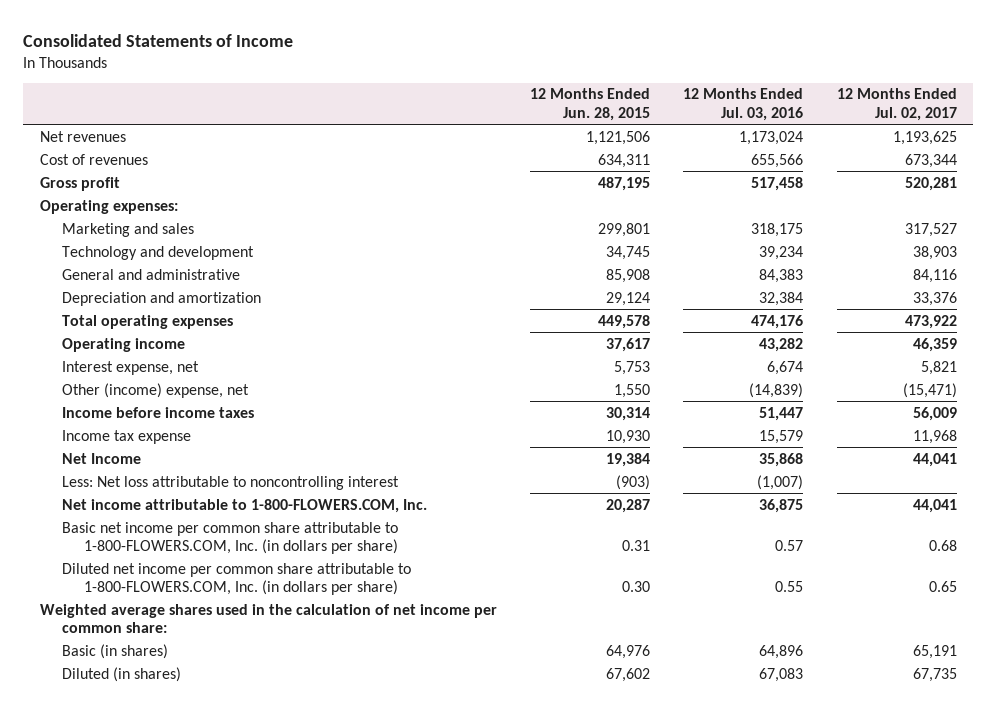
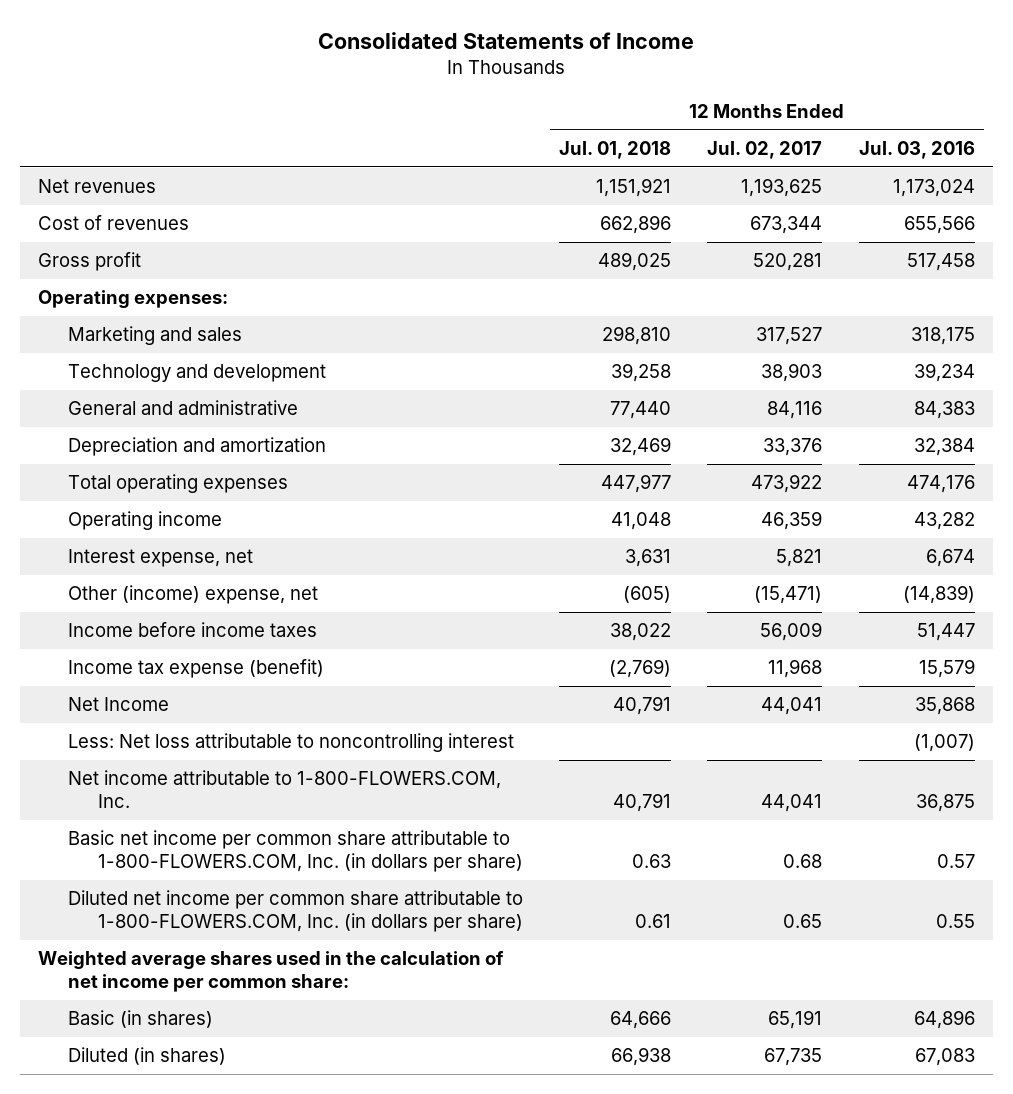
- | 12 Months Ended Jun. 28, 2015 | 12 Months Ended Jul. 03, 2016 | 12 Months Ended Jul. 02, 2017
+ | 12 Months Ended Jul. 01, 2018 | 12 Months Ended Jul. 02, 2017 | 12 Months Ended Jul. 03, 2016
- Income tax expense | 10,930 | 15,579 | 11,968
+ Income tax expense (benefit) | (2,769) | 11,968 | 15,579

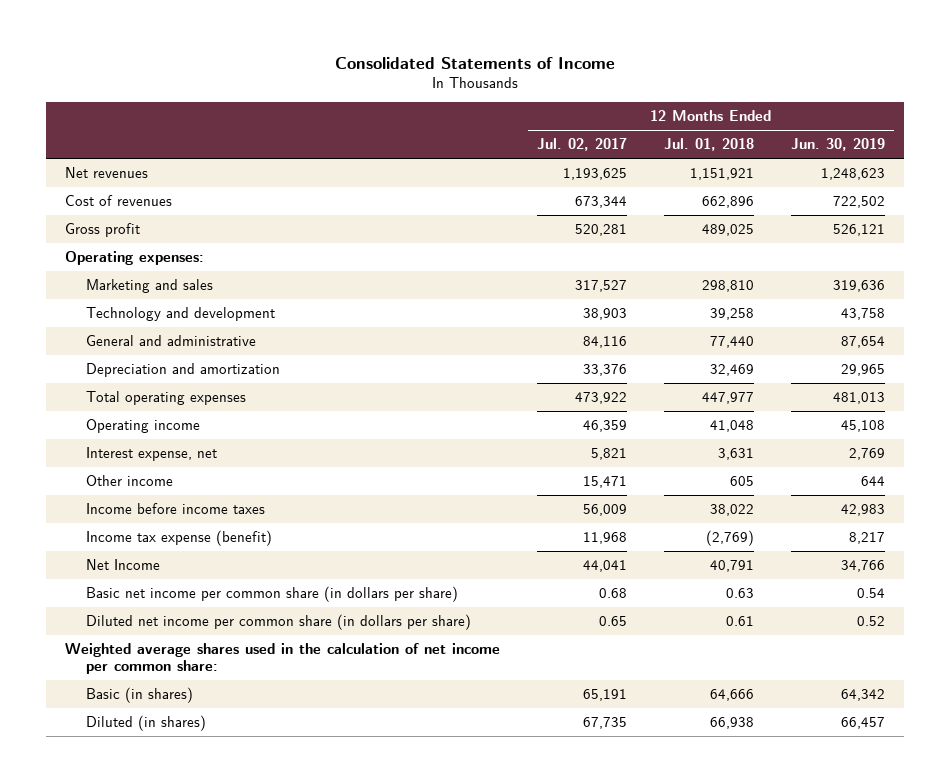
- | 12 Months Ended Jul. 01, 2018 | 12 Months Ended Jul. 02, 2017 | 12 Months Ended Jul. 03, 2016
+ | 12 Months Ended Jul. 02, 2017 | 12 Months Ended Jul. 01, 2018 | 12 Months Ended Jun. 30, 2019
- Other (income) expense, net | (605) | (15,471) | (14,839)
+ Other income | 15,471 | 605 | 644
- Less: Net loss attributable to noncontrolling interest | | | (1,007)
- Net income attributable to 1-800-FLOWERS.COM, Inc. | 40,791 | 44,041 | 36,875
- Basic net income per common share attributable to 1-800-FLOWERS.COM, Inc. (in dollars per share) | 0.63 | 0.68 | 0.57
- Diluted net income per common share attributable to 1-800-FLOWERS.COM, Inc. (in dollars per share) | 0.61 | 0.65 | 0.55
+ Basic net income per common share (in dollars per share) | 0.68 | 0.63 | 0.54
+ Diluted net income per common share (in dollars per share) | 0.65 | 0.61 | 0.52

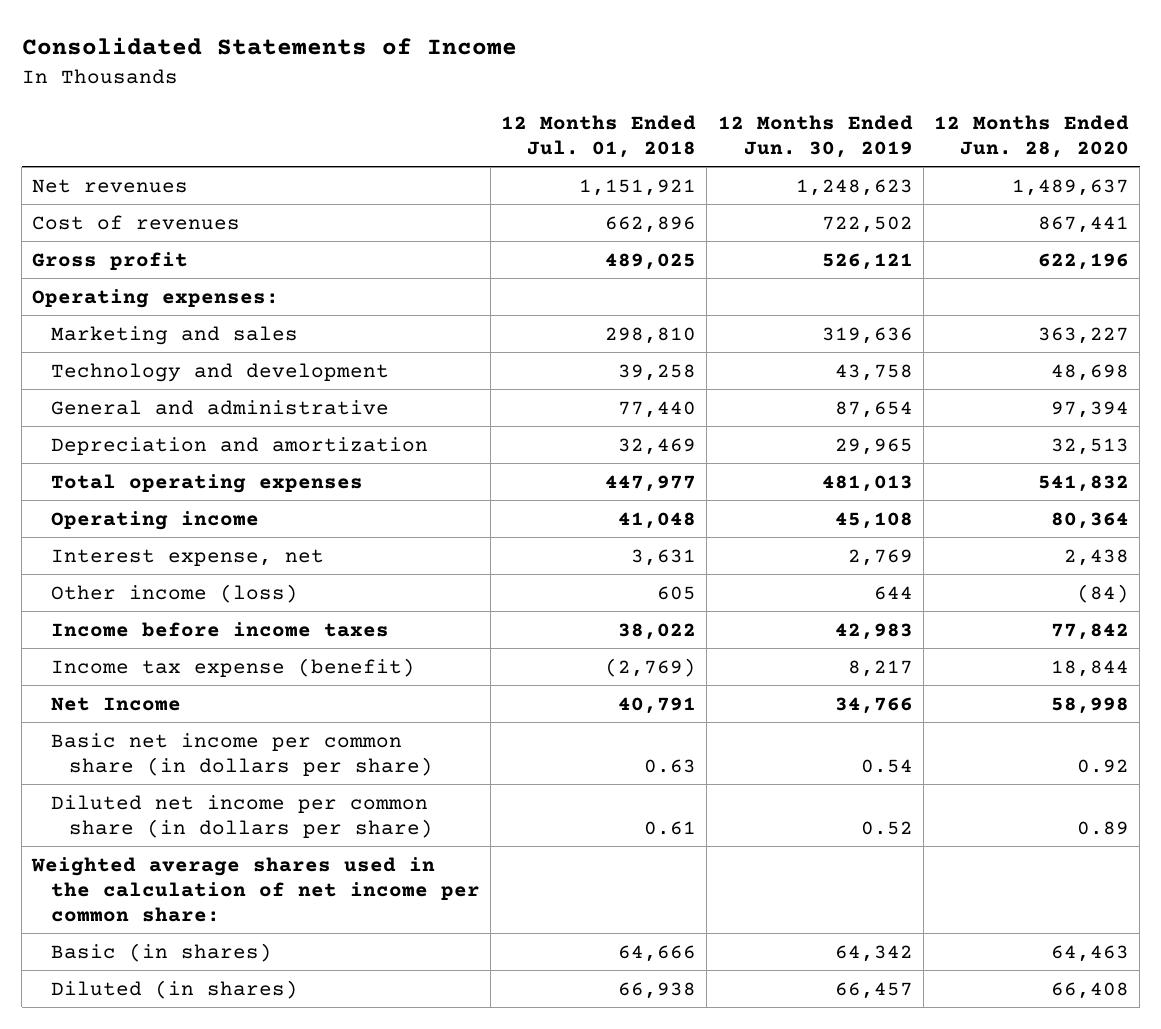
- | 12 Months Ended Jul. 02, 2017 | 12 Months Ended Jul. 01, 2018 | 12 Months Ended Jun. 30, 2019
+ | 12 Months Ended Jul. 01, 2018 | 12 Months Ended Jun. 30, 2019 | 12 Months Ended Jun. 28, 2020
- Other income | 15,471 | 605 | 644
+ Other income (loss) | 605 | 644 | (84)

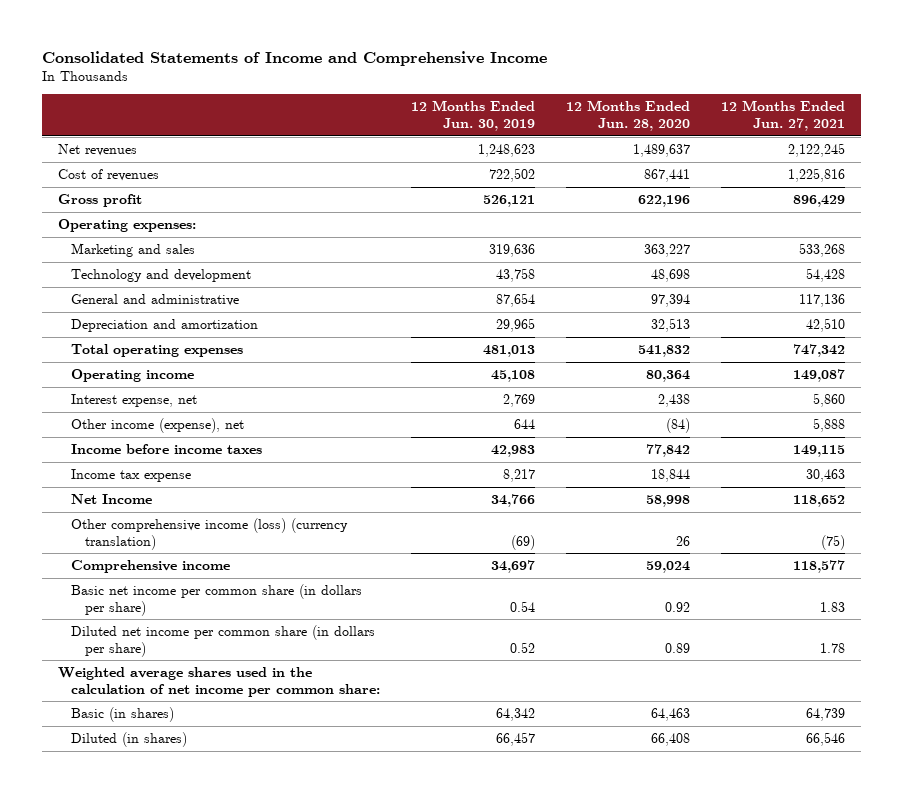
- Consolidated Statements of Income
+ Consolidated Statements of Income and Comprehensive Income
- | 12 Months Ended Jul. 01, 2018 | 12 Months Ended Jun. 30, 2019 | 12 Months Ended Jun. 28, 2020
+ | 12 Months Ended Jun. 30, 2019 | 12 Months Ended Jun. 28, 2020 | 12 Months Ended Jun. 27, 2021
- Other income (loss) | 605 | 644 | (84)
+ Other income (expense), net | 644 | (84) | 5,888
- Income tax expense (benefit) | (2,769) | 8,217 | 18,844
+ Income tax expense | 8,217 | 18,844 | 30,463
+ Other comprehensive income (loss) (currency translation) | (69) | 26 | (75)
+ Comprehensive income | 34,697 | 59,024 | 118,577

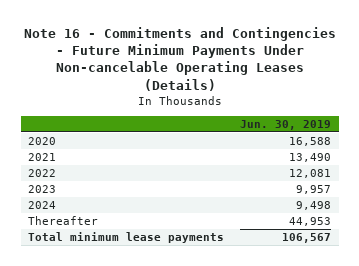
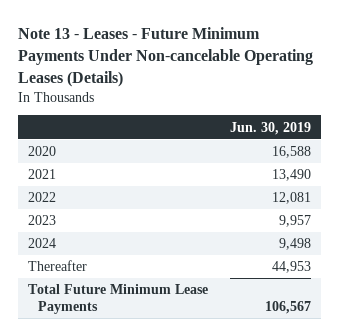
- Note 16 - Commitments and Contingencies - Future Minimum Payments Under Non-cancelable Operating Leases (Details)
+ Note 13 - Leases - Future Minimum Payments Under Non-cancelable Operating Leases (Details)
- Total minimum lease payments | 106,567
+ Total Future Minimum Lease Payments | 106,567

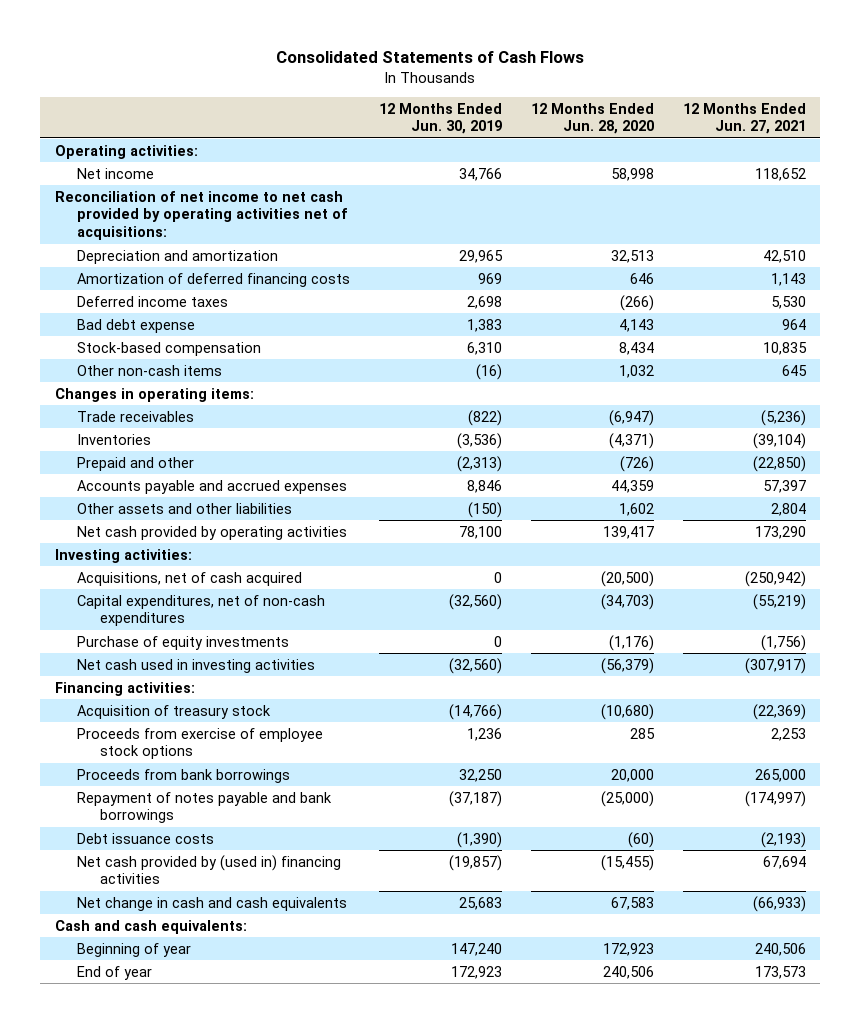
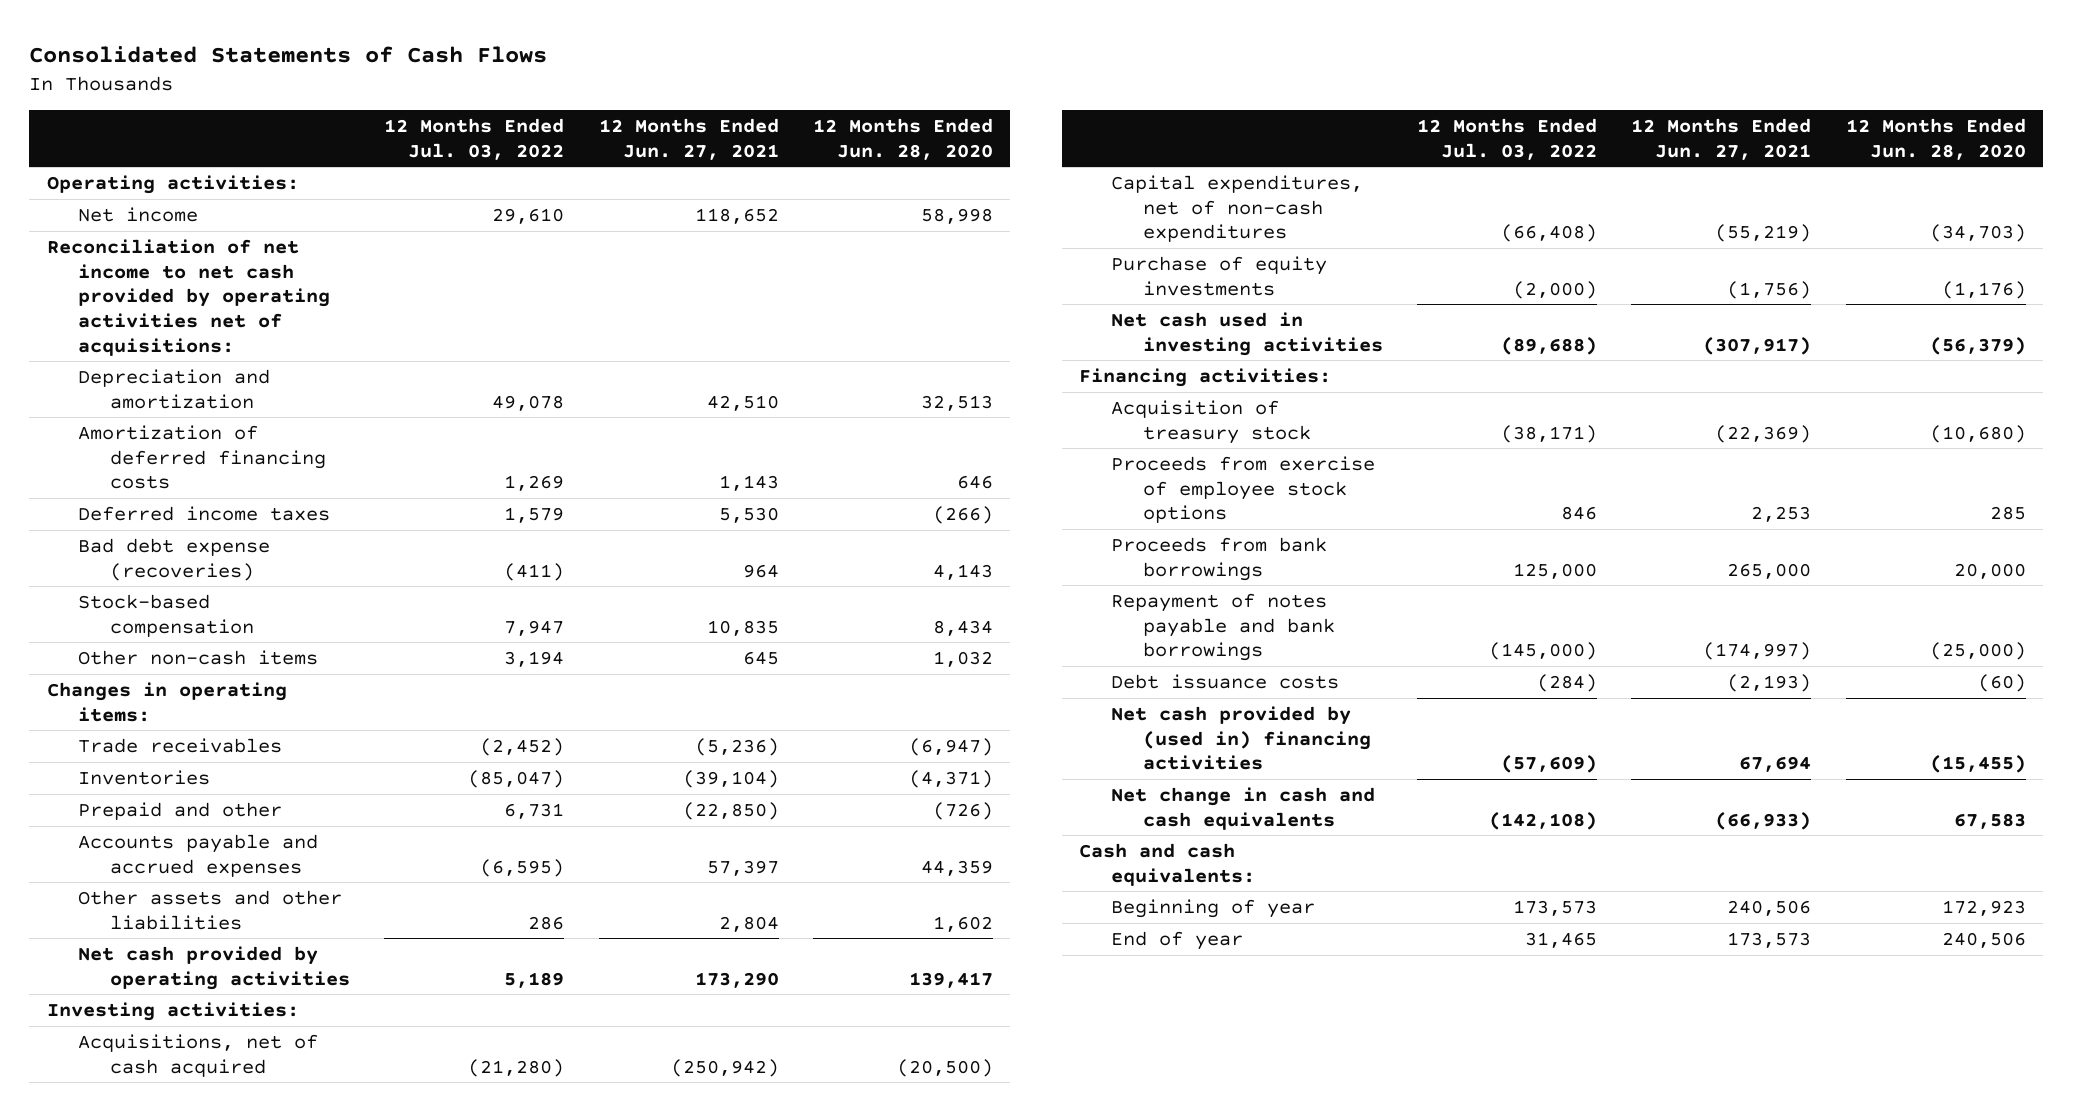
- | 12 Months Ended Jun. 30, 2019 | 12 Months Ended Jun. 28, 2020 | 12 Months Ended Jun. 27, 2021
+ | 12 Months Ended Jul. 03, 2022 | 12 Months Ended Jun. 27, 2021 | 12 Months Ended Jun. 28, 2020
- Bad debt expense | 1,383 | 4,143 | 964
+ Bad debt expense (recoveries) | (411) | 964 | 4,143

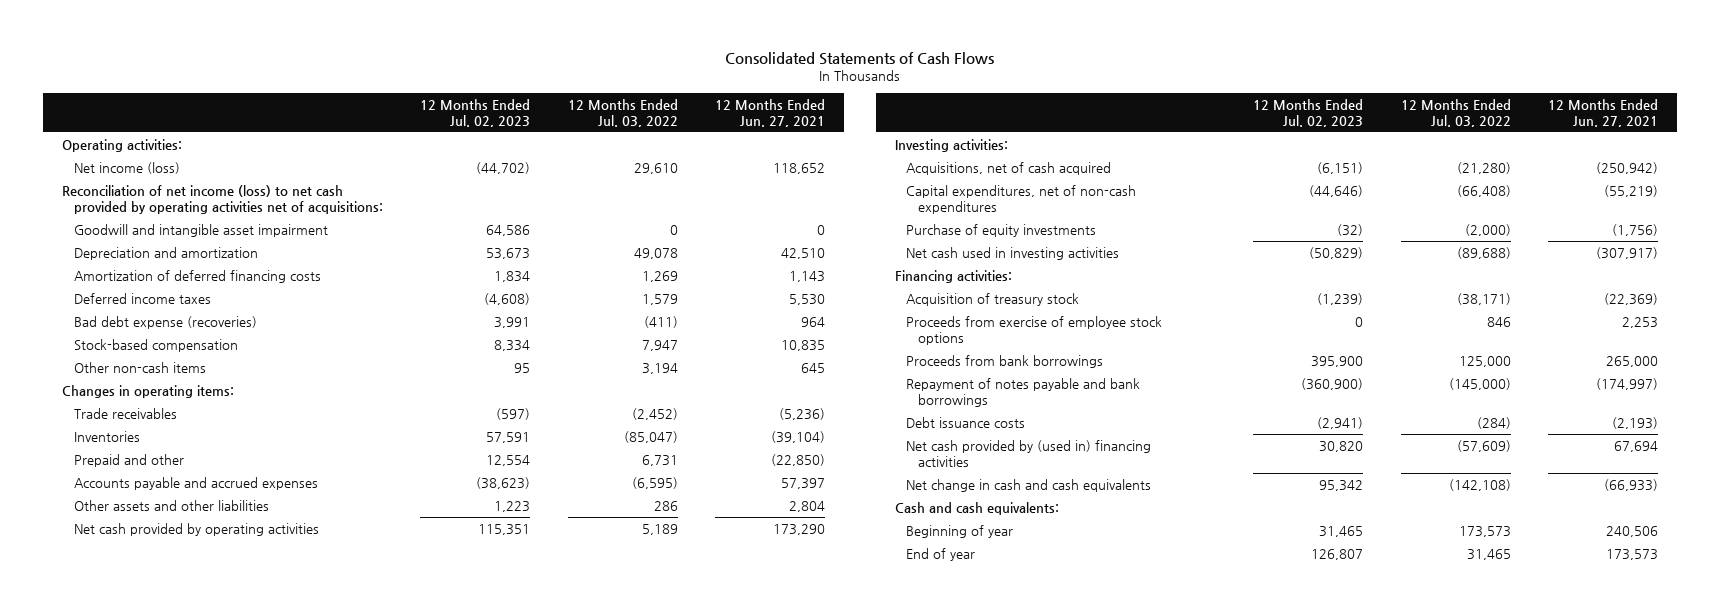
- | 12 Months Ended Jul. 03, 2022 | 12 Months Ended Jun. 27, 2021 | 12 Months Ended Jun. 28, 2020
+ | 12 Months Ended Jul. 02, 2023 | 12 Months Ended Jul. 03, 2022 | 12 Months Ended Jun. 27, 2021
- Net income | 29,610 | 118,652 | 58,998
- Reconciliation of net income to net cash provided by operating activities net of acquisitions:
+ Net income (loss) | (44,702) | 29,610 | 118,652
+ Reconciliation of net income (loss) to net cash provided by operating activities net of acquisitions:
+ Goodwill and intangible asset impairment | 64,586 | 0 | 0

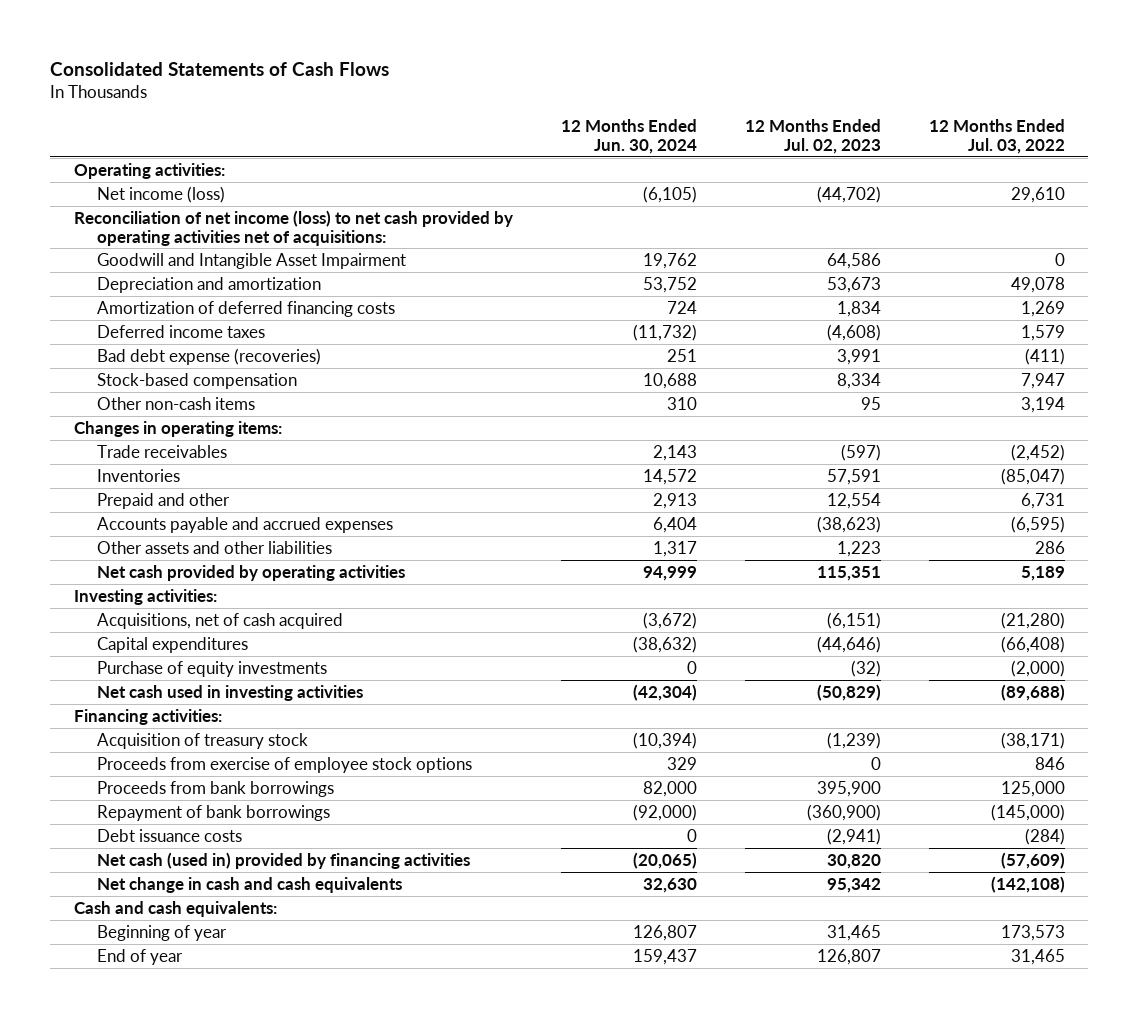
- | 12 Months Ended Jul. 02, 2023 | 12 Months Ended Jul. 03, 2022 | 12 Months Ended Jun. 27, 2021
+ | 12 Months Ended Jun. 30, 2024 | 12 Months Ended Jul. 02, 2023 | 12 Months Ended Jul. 03, 2022
- Goodwill and intangible asset impairment | 64,586 | 0 | 0
+ Goodwill and Intangible Asset Impairment | 19,762 | 64,586 | 0
- Capital expenditures, net of non-cash expenditures | (44,646) | (66,408) | (55,219)
+ Capital expenditures | (38,632) | (44,646) | (66,408)
- Repayment of notes payable and bank borrowings | (360,900) | (145,000) | (174,997)
+ Repayment of bank borrowings | (92,000) | (360,900) | (145,000)
- Net cash provided by (used in) financing activities | 30,820 | (57,609) | 67,694
+ Net cash (used in) provided by financing activities | (20,065) | 30,820 | (57,609)

